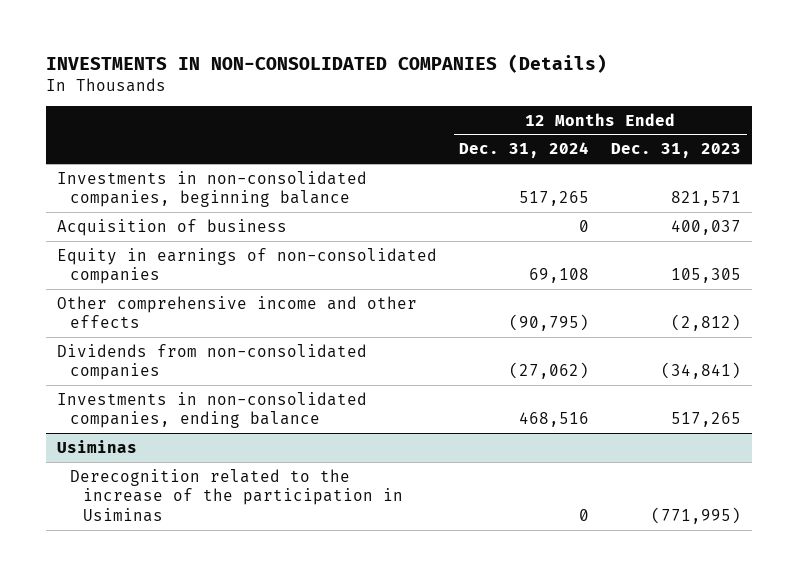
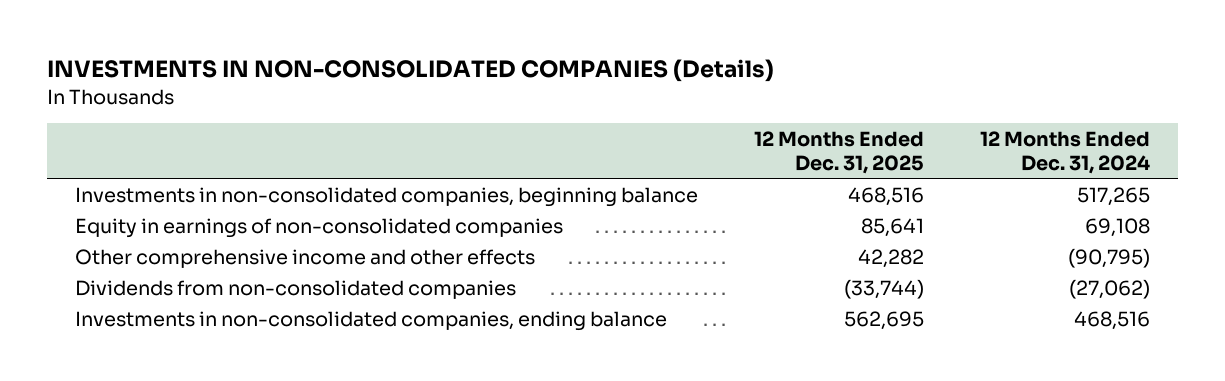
- | 12 Months Ended Dec. 31, 2024 | 12 Months Ended Dec. 31, 2023
+ | 12 Months Ended Dec. 31, 2025 | 12 Months Ended Dec. 31, 2024
- Acquisition of business | 0 | 400,037
- Usiminas
- Derecognition related to the increase of the participation in Usiminas | 0 | (771,995)

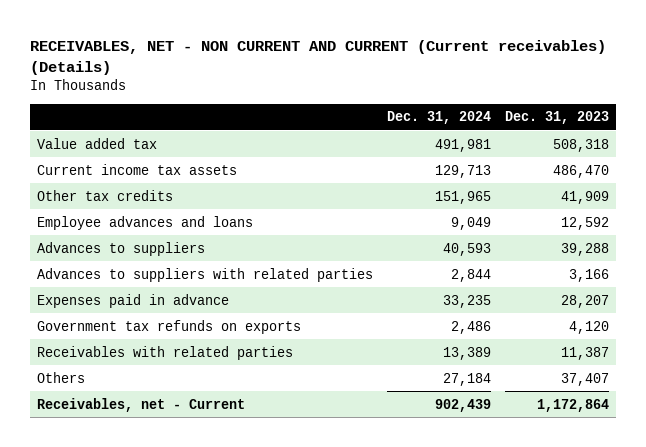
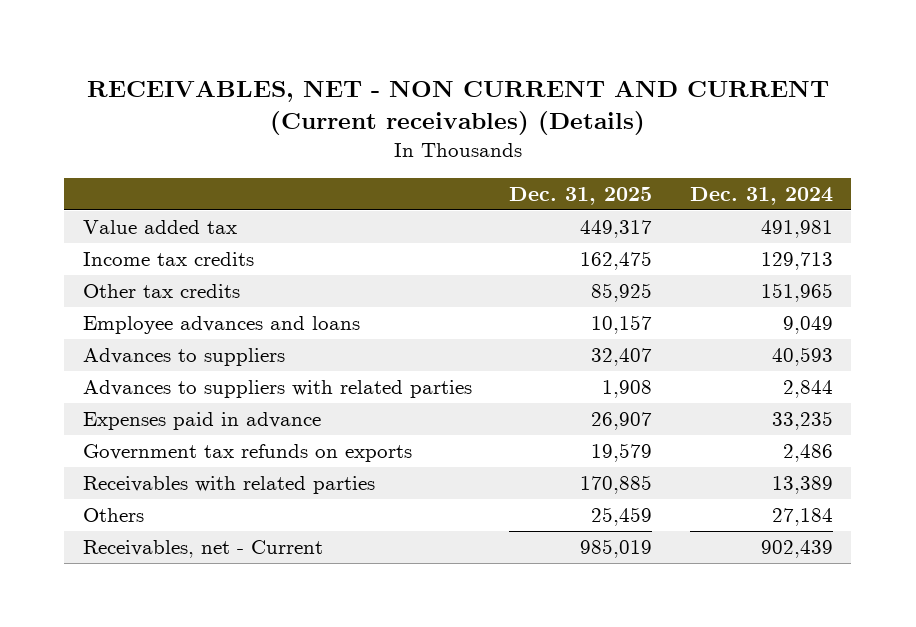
- | Dec. 31, 2024 | Dec. 31, 2023
+ | Dec. 31, 2025 | Dec. 31, 2024
- Current income tax assets | 129,713 | 486,470
+ Income tax credits | 162,475 | 129,713

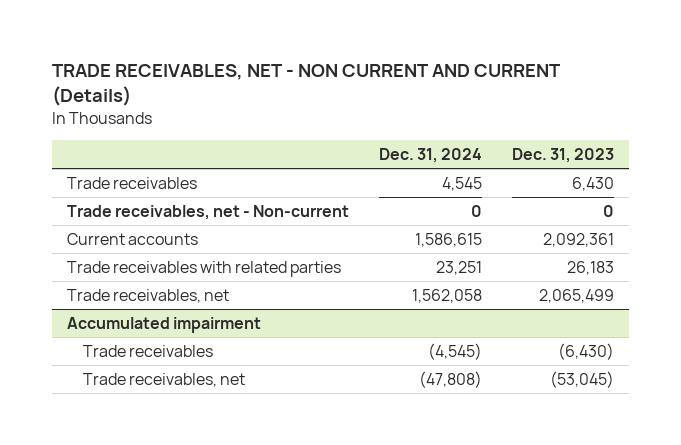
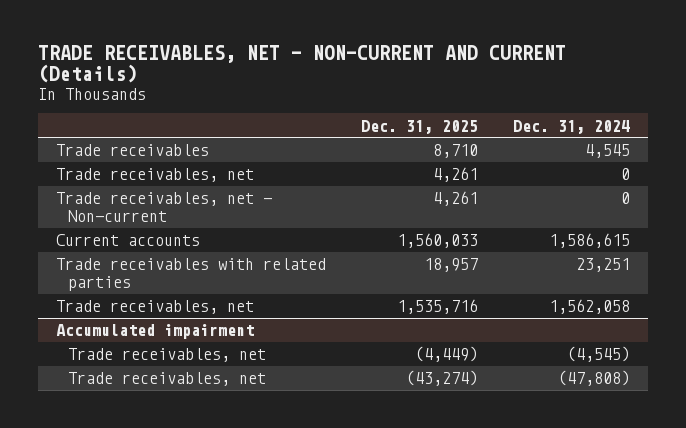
- TRADE RECEIVABLES, NET - NON CURRENT AND CURRENT (Details)
+ TRADE RECEIVABLES, NET - NON-CURRENT AND CURRENT (Details)
- | Dec. 31, 2024 | Dec. 31, 2023
+ | Dec. 31, 2025 | Dec. 31, 2024
+ Trade receivables, net | 4,261 | 0
@ Accumulated impairment
- Trade receivables | (4,545) | (6,430)
+ Trade receivables, net | (4,449) | (4,545)

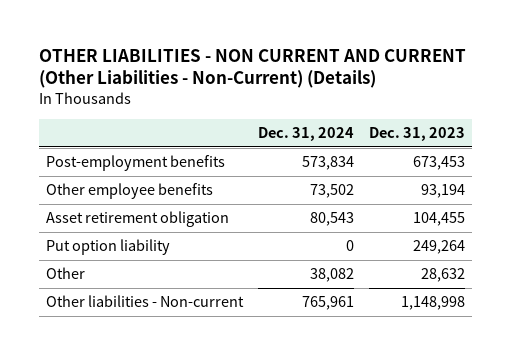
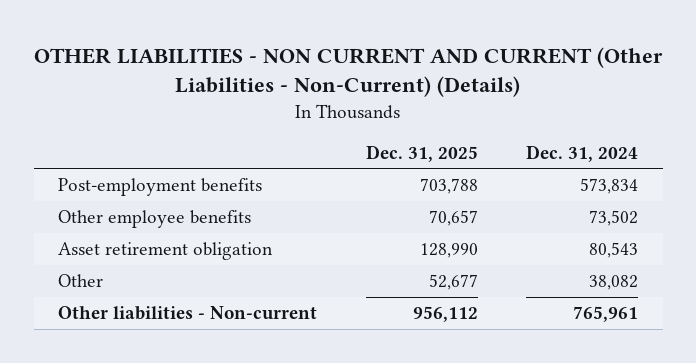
- | Dec. 31, 2024 | Dec. 31, 2023
+ | Dec. 31, 2025 | Dec. 31, 2024
- Put option liability | 0 | 249,264

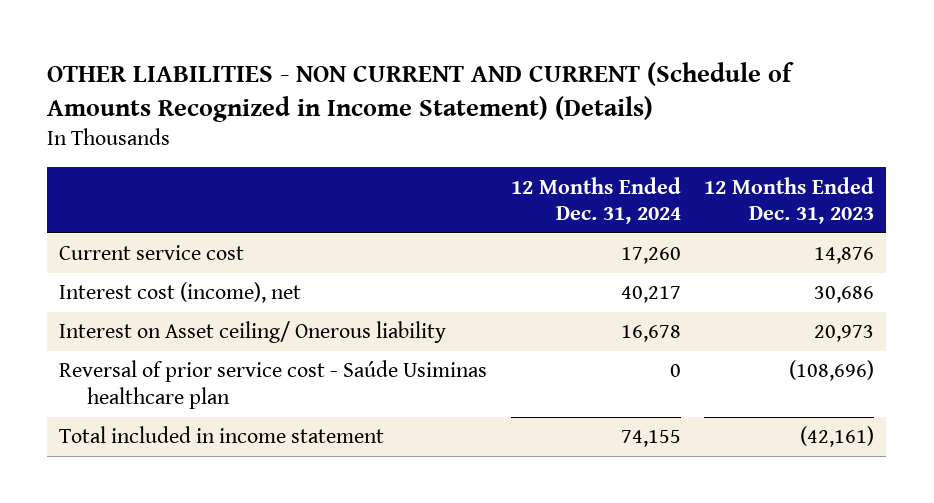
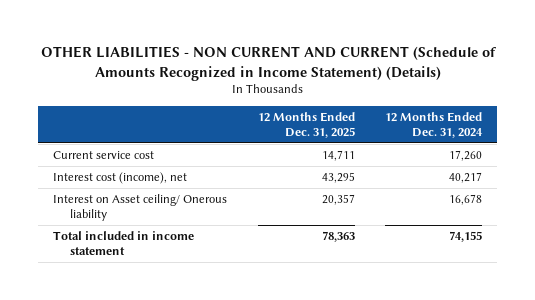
- | 12 Months Ended Dec. 31, 2024 | 12 Months Ended Dec. 31, 2023
+ | 12 Months Ended Dec. 31, 2025 | 12 Months Ended Dec. 31, 2024
- Reversal of prior service cost - Saúde Usiminas healthcare plan | 0 | (108,696)

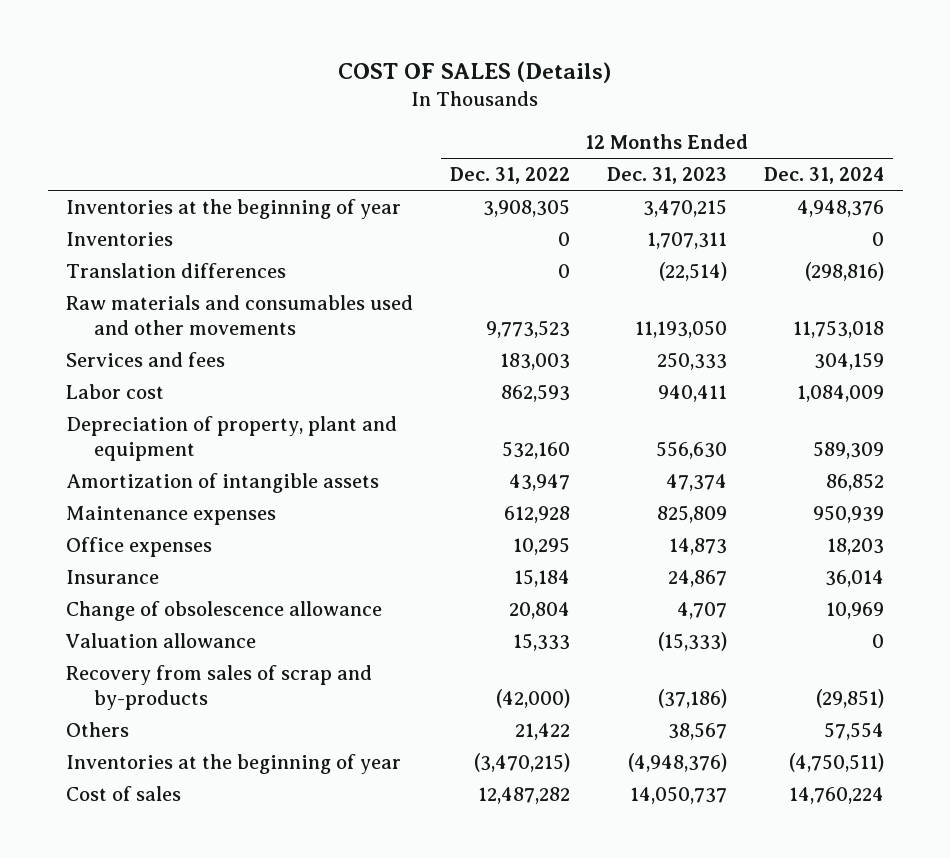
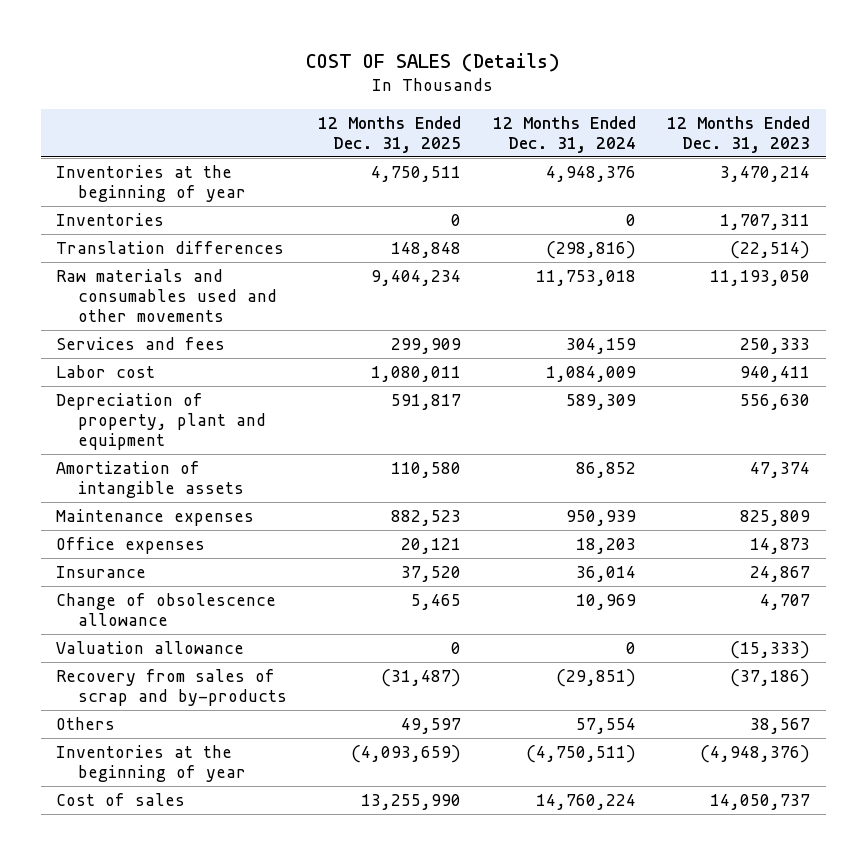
- | 12 Months Ended Dec. 31, 2022 | 12 Months Ended Dec. 31, 2023 | 12 Months Ended Dec. 31, 2024
+ | 12 Months Ended Dec. 31, 2025 | 12 Months Ended Dec. 31, 2024 | 12 Months Ended Dec. 31, 2023
- Inventories at the beginning of year | 3,908,305 | 3,470,215 | 4,948,376
+ Inventories at the beginning of year | 4,750,511 | 4,948,376 | 3,470,214

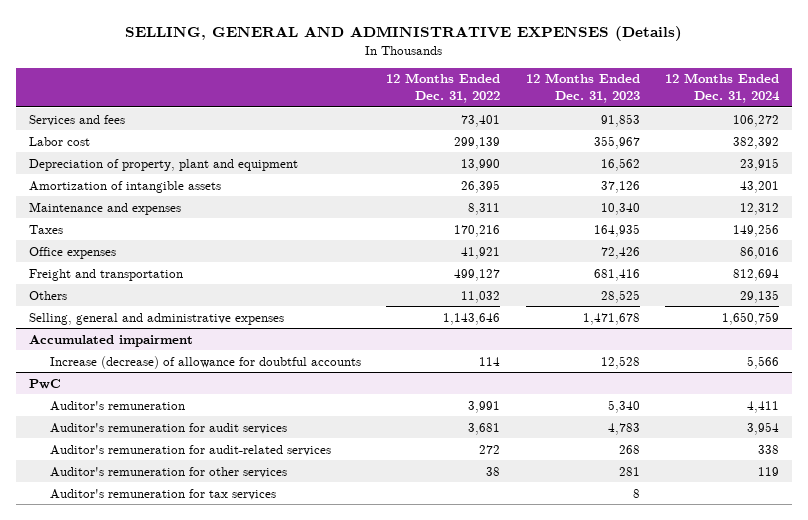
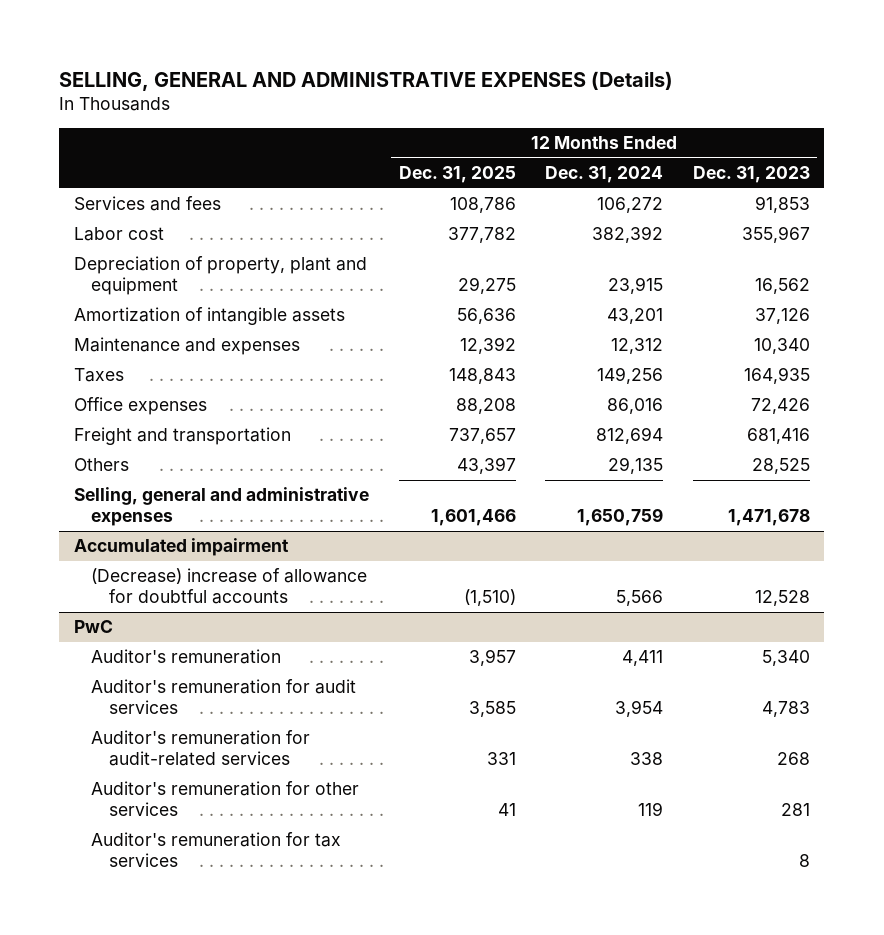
- | 12 Months Ended Dec. 31, 2022 | 12 Months Ended Dec. 31, 2023 | 12 Months Ended Dec. 31, 2024
+ | 12 Months Ended Dec. 31, 2025 | 12 Months Ended Dec. 31, 2024 | 12 Months Ended Dec. 31, 2023
@ Accumulated impairment
- Increase (decrease) of allowance for doubtful accounts | 114 | 12,528 | 5,566
+ (Decrease) increase of allowance for doubtful accounts | (1,510) | 5,566 | 12,528

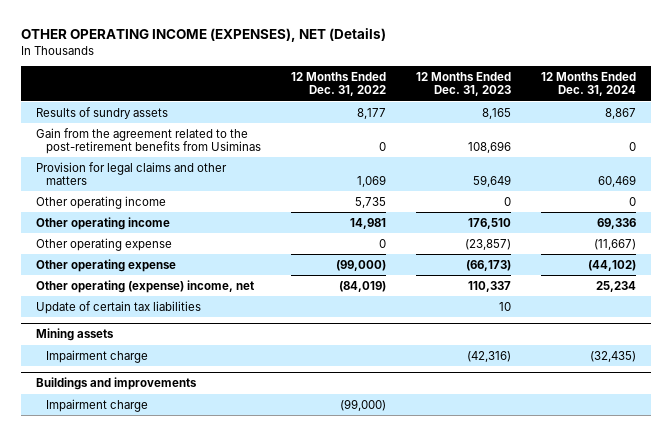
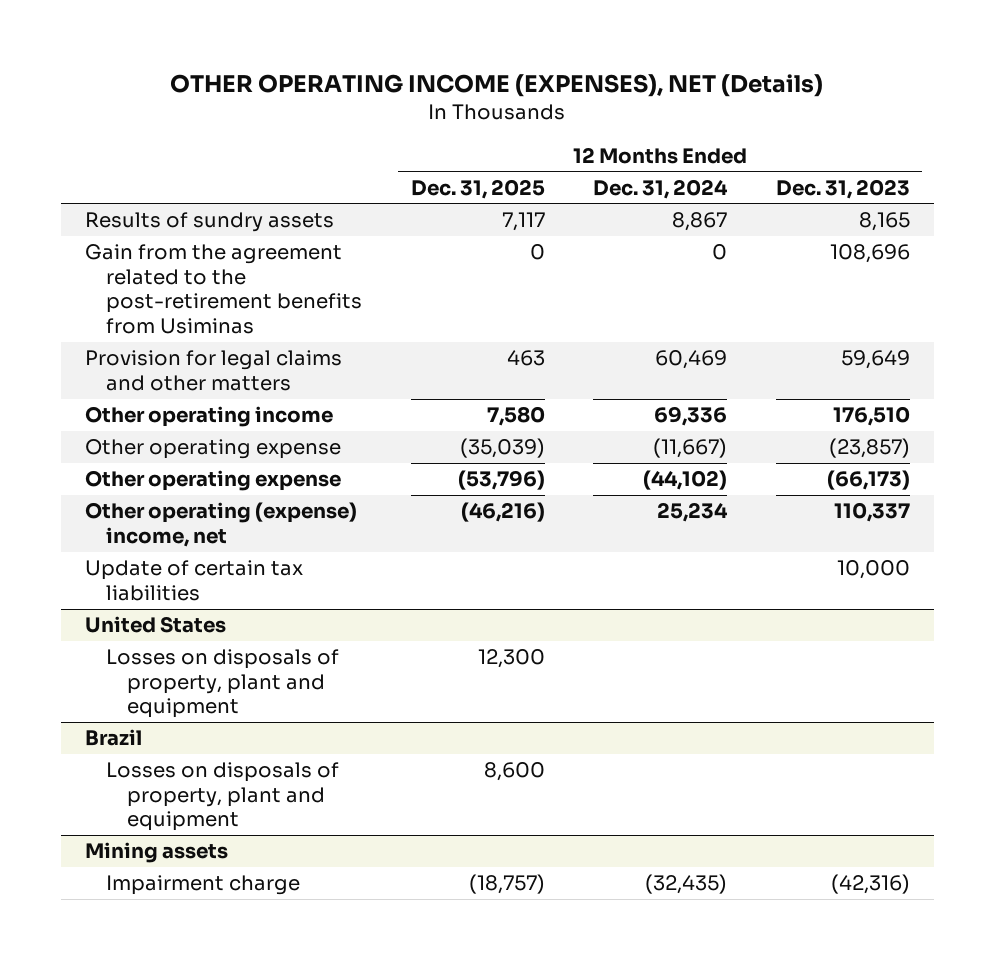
- | 12 Months Ended Dec. 31, 2022 | 12 Months Ended Dec. 31, 2023 | 12 Months Ended Dec. 31, 2024
+ | 12 Months Ended Dec. 31, 2025 | 12 Months Ended Dec. 31, 2024 | 12 Months Ended Dec. 31, 2023
- Other operating income | 5,735 | 0 | 0
- Update of certain tax liabilities | | 10 |
+ Update of certain tax liabilities | | | 10,000
+ United States
+ Losses on disposals of property, plant and equipment | 12,300 | |
+ Brazil
+ Losses on disposals of property, plant and equipment | 8,600 | |
- Buildings and improvements
- Impairment charge | (99,000) | |

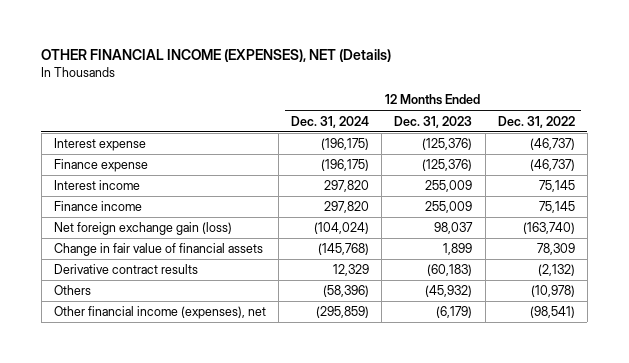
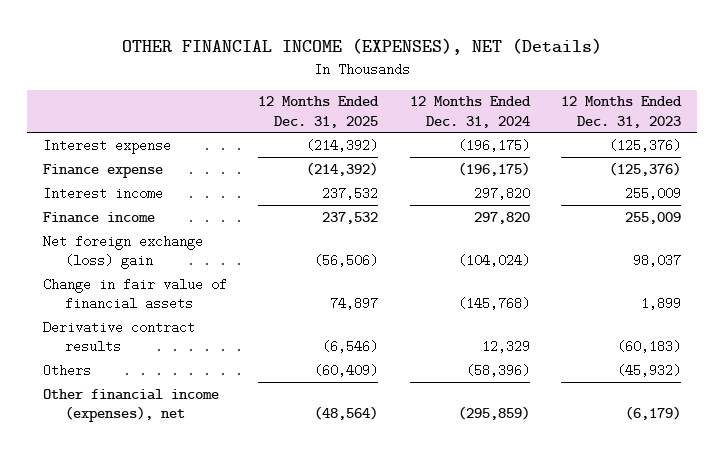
- | 12 Months Ended Dec. 31, 2024 | 12 Months Ended Dec. 31, 2023 | 12 Months Ended Dec. 31, 2022
+ | 12 Months Ended Dec. 31, 2025 | 12 Months Ended Dec. 31, 2024 | 12 Months Ended Dec. 31, 2023
- Net foreign exchange gain (loss) | (104,024) | 98,037 | (163,740)
+ Net foreign exchange (loss) gain | (56,506) | (104,024) | 98,037

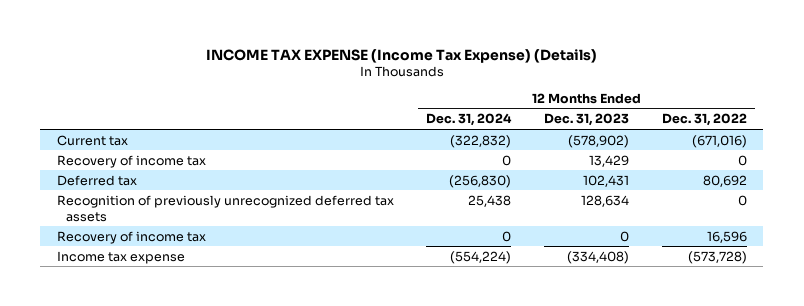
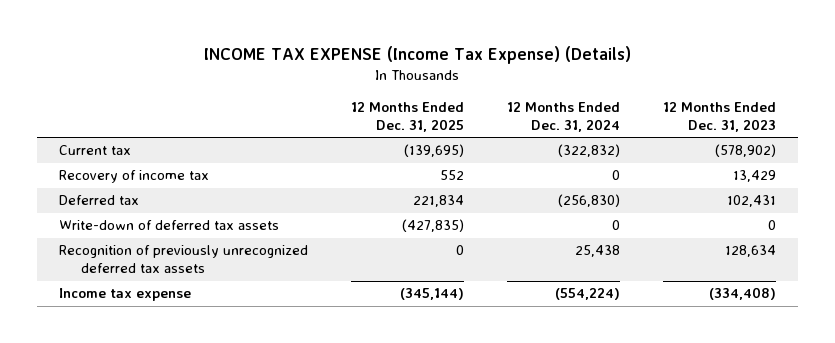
- | 12 Months Ended Dec. 31, 2024 | 12 Months Ended Dec. 31, 2023 | 12 Months Ended Dec. 31, 2022
+ | 12 Months Ended Dec. 31, 2025 | 12 Months Ended Dec. 31, 2024 | 12 Months Ended Dec. 31, 2023
+ Write-down of deferred tax assets | (427,835) | 0 | 0
- Recovery of income tax | 0 | 0 | 16,596

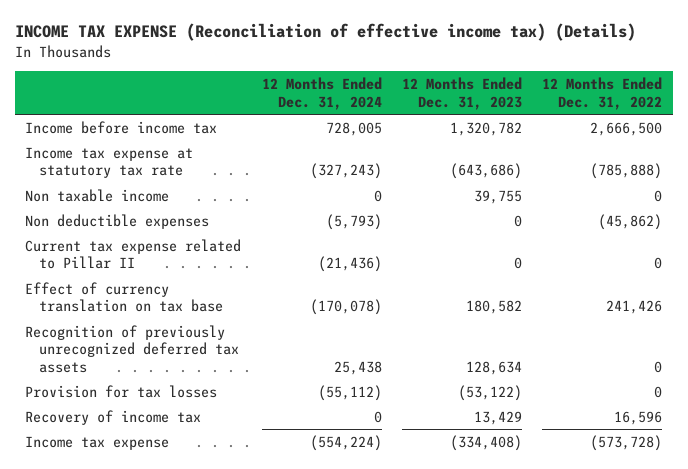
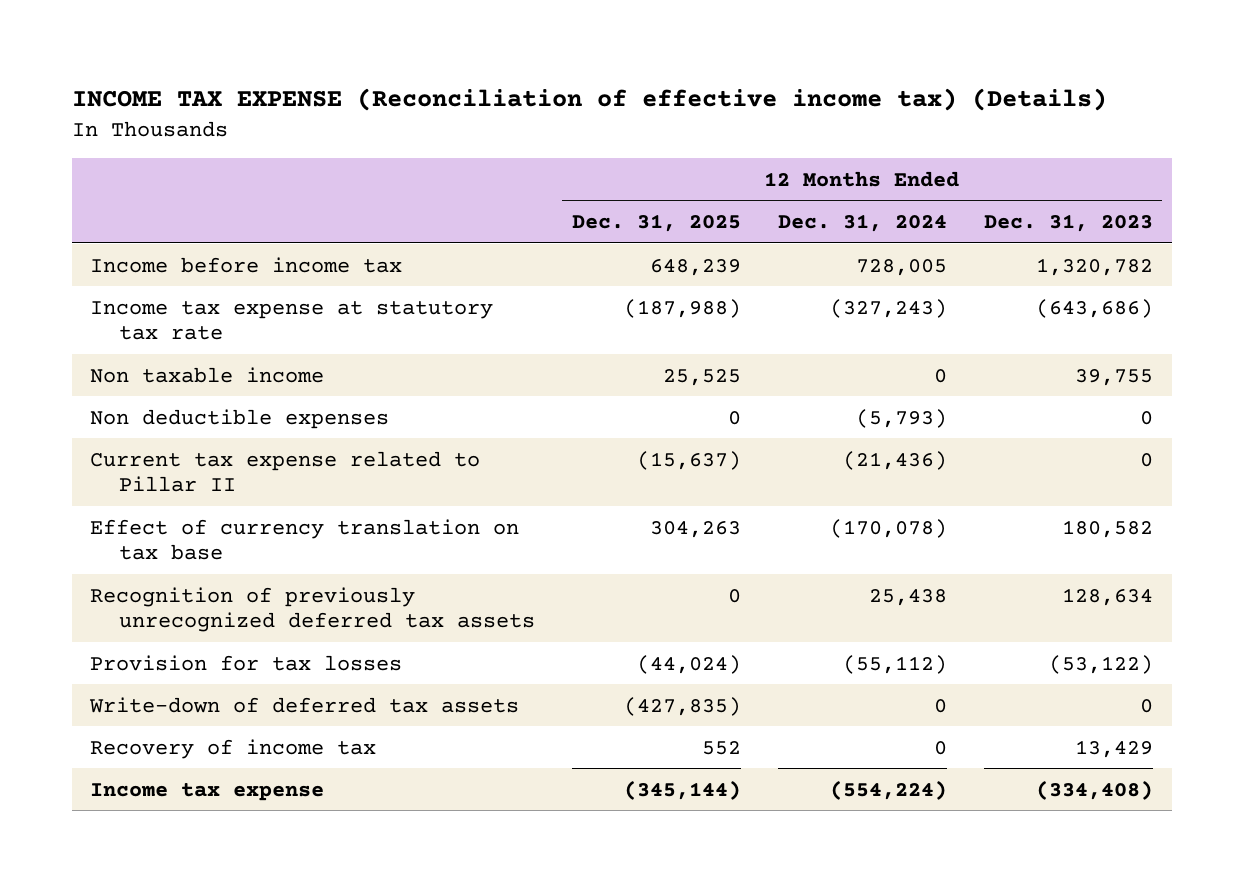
- | 12 Months Ended Dec. 31, 2024 | 12 Months Ended Dec. 31, 2023 | 12 Months Ended Dec. 31, 2022
+ | 12 Months Ended Dec. 31, 2025 | 12 Months Ended Dec. 31, 2024 | 12 Months Ended Dec. 31, 2023
+ Write-down of deferred tax assets | (427,835) | 0 | 0

